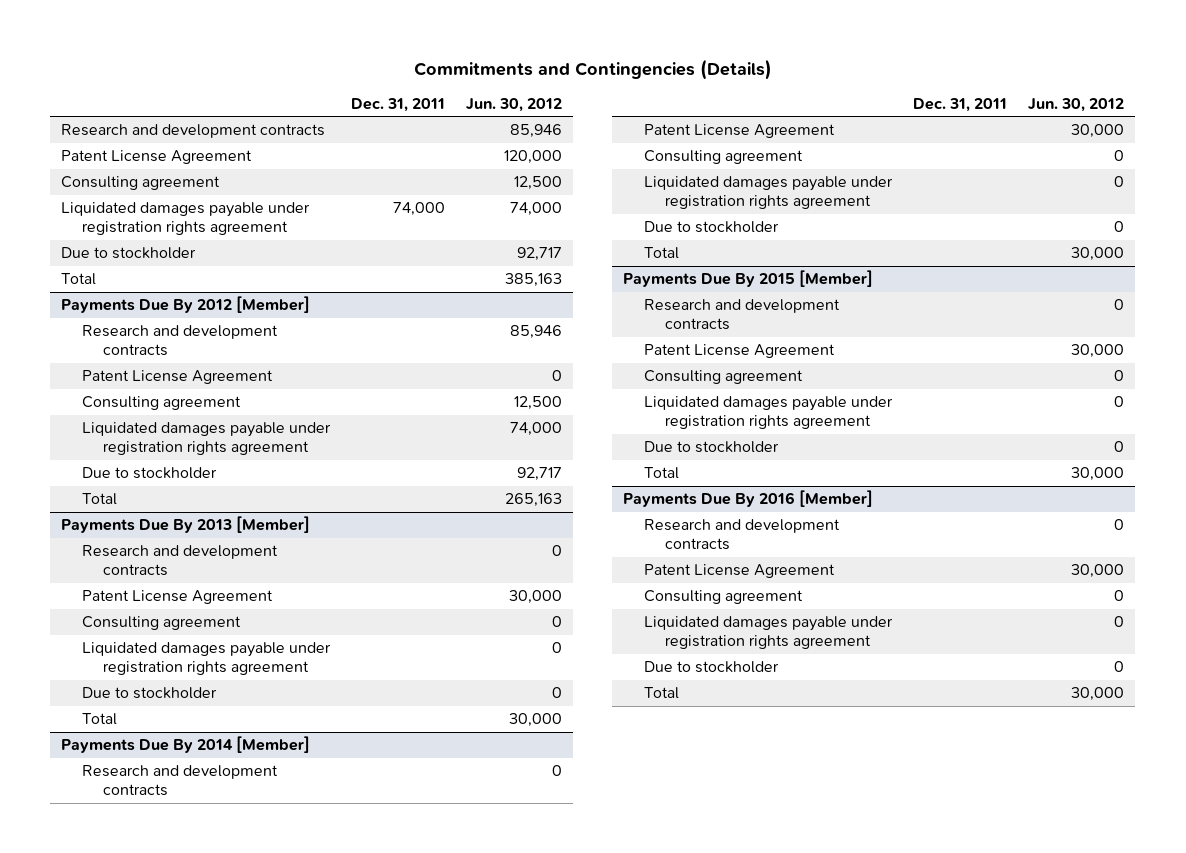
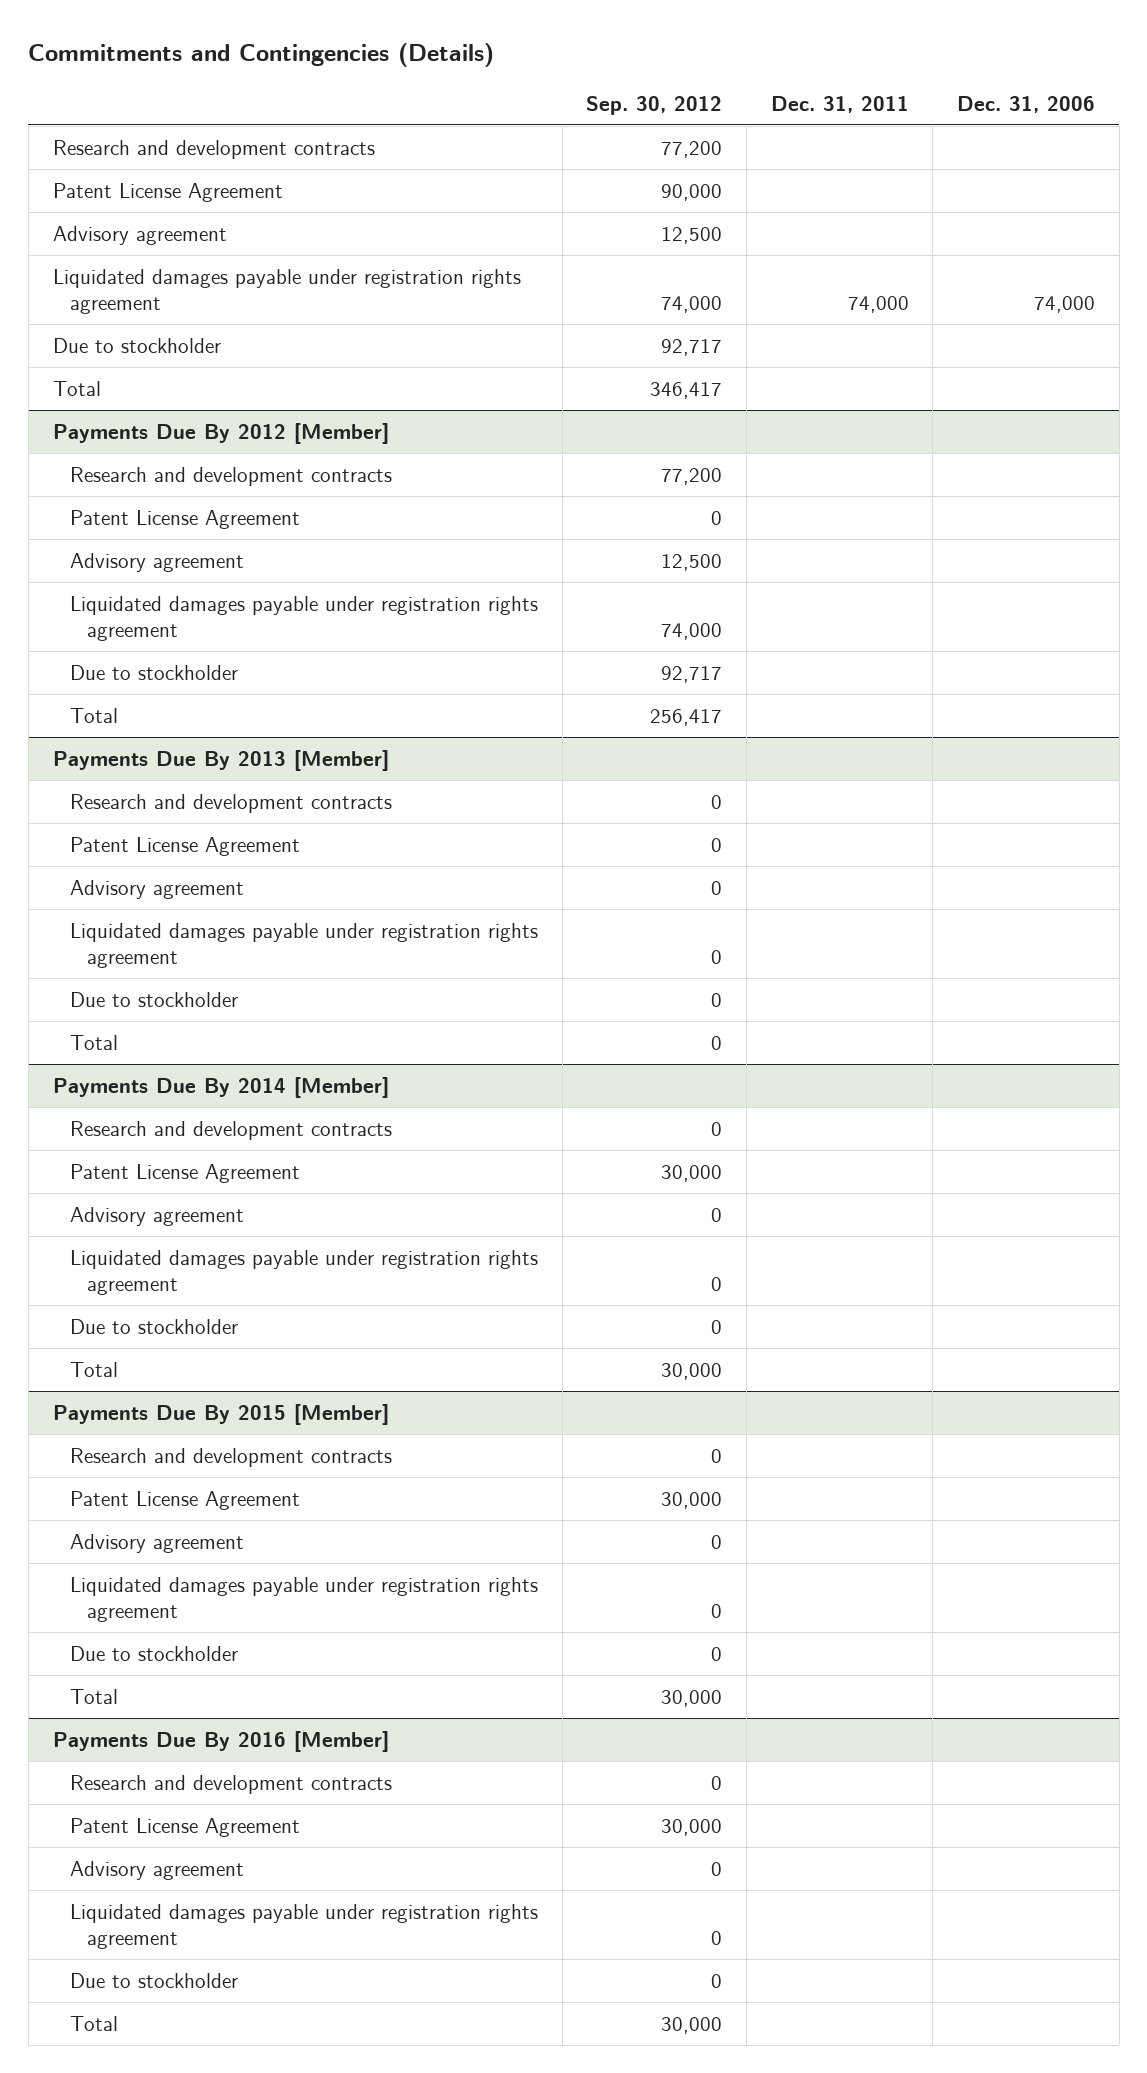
- | Dec. 31, 2011 | Jun. 30, 2012
+ | Sep. 30, 2012 | Dec. 31, 2011 | Dec. 31, 2006
- Consulting agreement | | 12,500
+ Advisory agreement | 12,500 | |
@ Payments Due By 2012 [Member]
- Consulting agreement | | 12,500
+ Advisory agreement | 12,500 | |
@ Payments Due By 2013 [Member]
- Consulting agreement | | 0
+ Advisory agreement | 0 | |
@ Payments Due By 2014 [Member]
- Consulting agreement | | 0
+ Advisory agreement | 0 | |
@ Payments Due By 2015 [Member]
- Consulting agreement | | 0
+ Advisory agreement | 0 | |
@ Payments Due By 2016 [Member]
- Consulting agreement | | 0
+ Advisory agreement | 0 | |

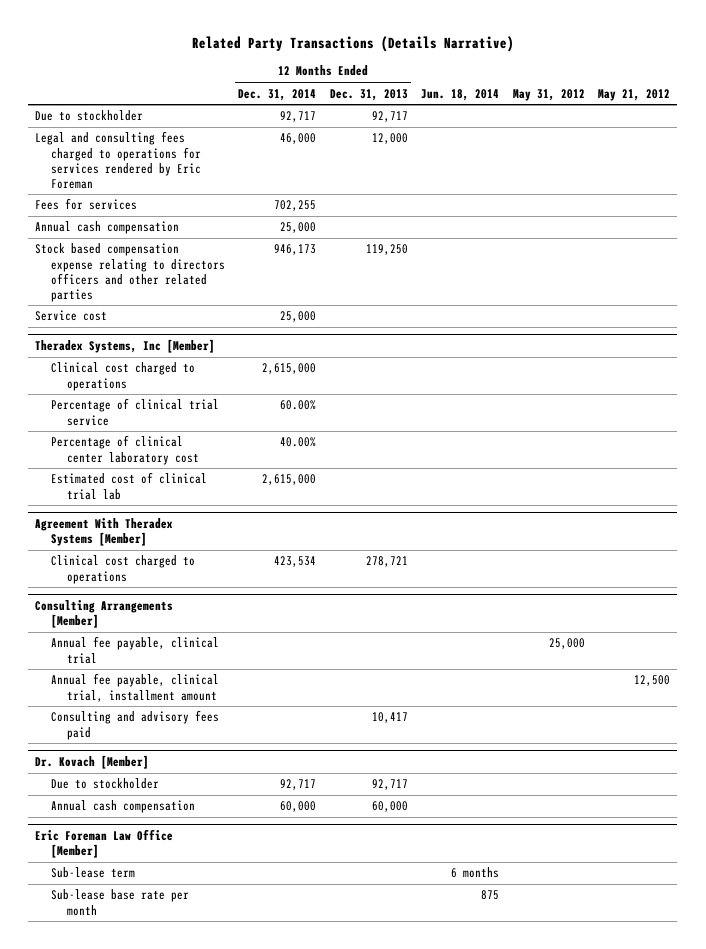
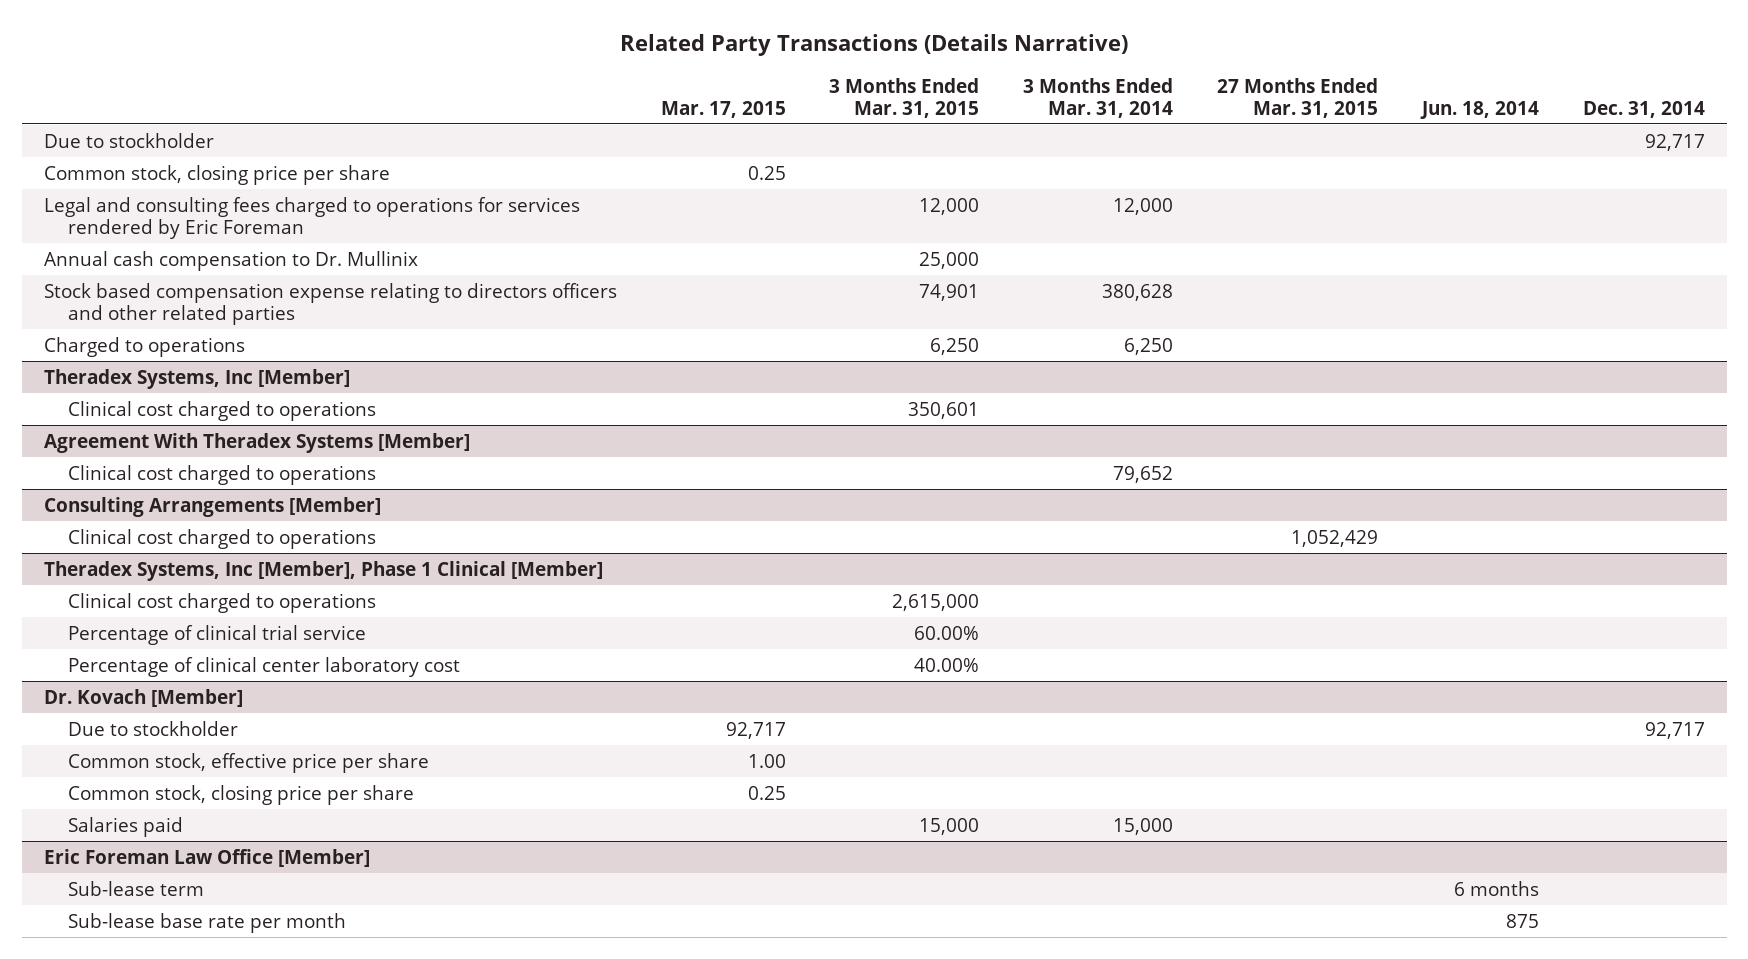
- | 12 Months Ended Dec. 31, 2014 | 12 Months Ended Dec. 31, 2013 | Jun. 18, 2014 | May 31, 2012 | May 21, 2012
+ | Mar. 17, 2015 | 3 Months Ended Mar. 31, 2015 | 3 Months Ended Mar. 31, 2014 | 27 Months Ended Mar. 31, 2015 | Jun. 18, 2014 | Dec. 31, 2014
+ Common stock, closing price per share | 0.25 | | | | |
- Fees for services | 702,255 | | | |
- Annual cash compensation | 25,000 | | | |
+ Annual cash compensation to Dr. Mullinix | | 25,000 | | | |
- Service cost | 25,000 | | | |
+ Charged to operations | | 6,250 | 6,250 | | |
@ Theradex Systems, Inc [Member]
- Percentage of clinical trial service | 60.00% | | | |
- Percentage of clinical center laboratory cost | 40.00% | | | |
- Estimated cost of clinical trial lab | 2,615,000 | | | |
@ Consulting Arrangements [Member]
- Annual fee payable, clinical trial | | | | 25,000 |
- Annual fee payable, clinical trial, installment amount | | | | | 12,500
- Consulting and advisory fees paid | | 10,417 | | |
+ Clinical cost charged to operations | | | | 1,052,429 | |
+ Theradex Systems, Inc [Member], Phase 1 Clinical [Member]
+ Clinical cost charged to operations | | 2,615,000 | | | |
+ Percentage of clinical trial service | | 60.00% | | | |
+ Percentage of clinical center laboratory cost | | 40.00% | | | |
@ Dr. Kovach [Member]
- Annual cash compensation | 60,000 | 60,000 | | |
+ Common stock, effective price per share | 1.00 | | | | |
+ Common stock, closing price per share | 0.25 | | | | |
+ Salaries paid | | 15,000 | 15,000 | | |

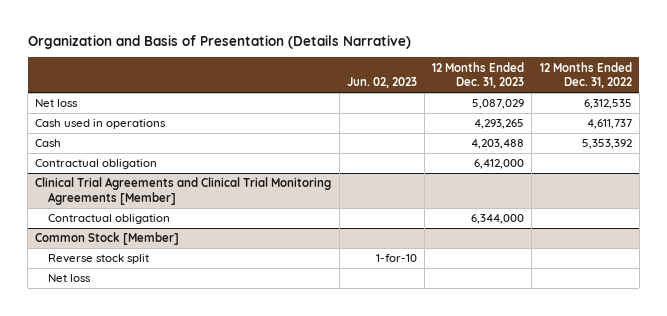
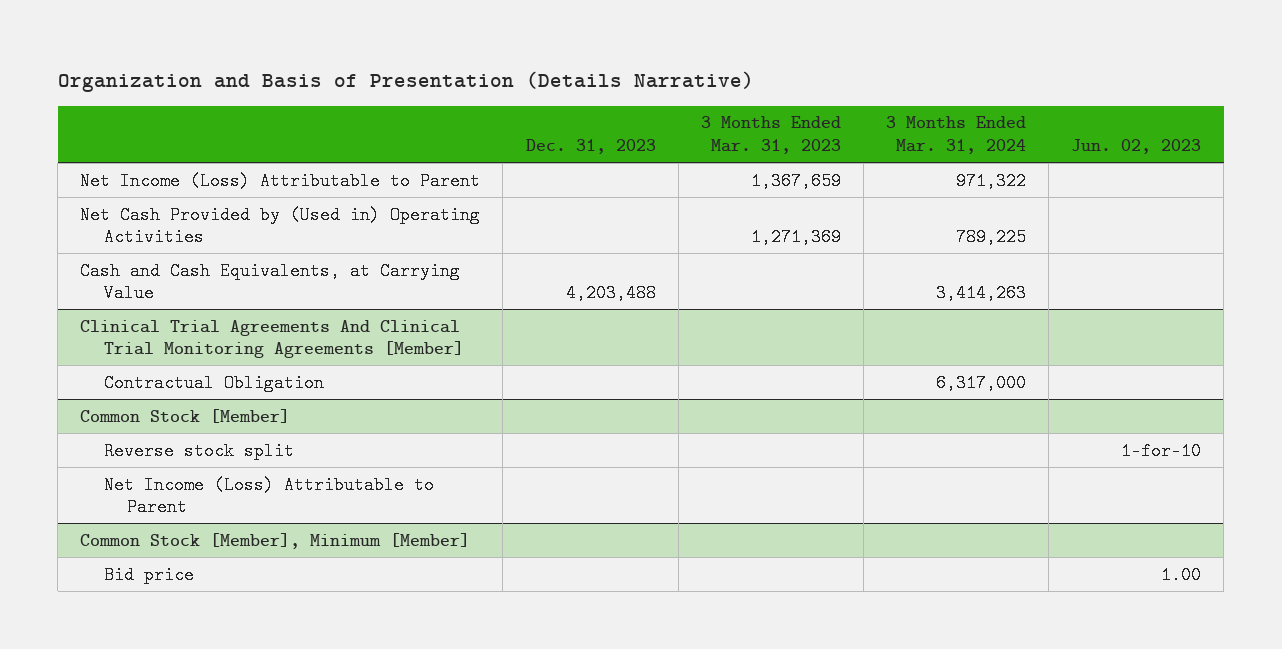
- | Jun. 02, 2023 | 12 Months Ended Dec. 31, 2023 | 12 Months Ended Dec. 31, 2022
+ | Dec. 31, 2023 | 3 Months Ended Mar. 31, 2023 | 3 Months Ended Mar. 31, 2024 | Jun. 02, 2023
- Net loss | | 5,087,029 | 6,312,535
- Cash used in operations | | 4,293,265 | 4,611,737
- Cash | | 4,203,488 | 5,353,392
- Contractual obligation | | 6,412,000 |
- Clinical Trial Agreements and Clinical Trial Monitoring Agreements [Member]
- Contractual obligation | | 6,344,000 |
+ Net Income (Loss) Attributable to Parent | | 1,367,659 | 971,322 |
+ Net Cash Provided by (Used in) Operating Activities | | 1,271,369 | 789,225 |
+ Cash and Cash Equivalents, at Carrying Value | 4,203,488 | | 3,414,263 |
+ Clinical Trial Agreements And Clinical Trial Monitoring Agreements [Member]
+ Contractual Obligation | | | 6,317,000 |
@ Common Stock [Member]
- Net loss
+ Net Income (Loss) Attributable to Parent
+ Common Stock [Member], Minimum [Member]
+ Bid price | | | | 1.00

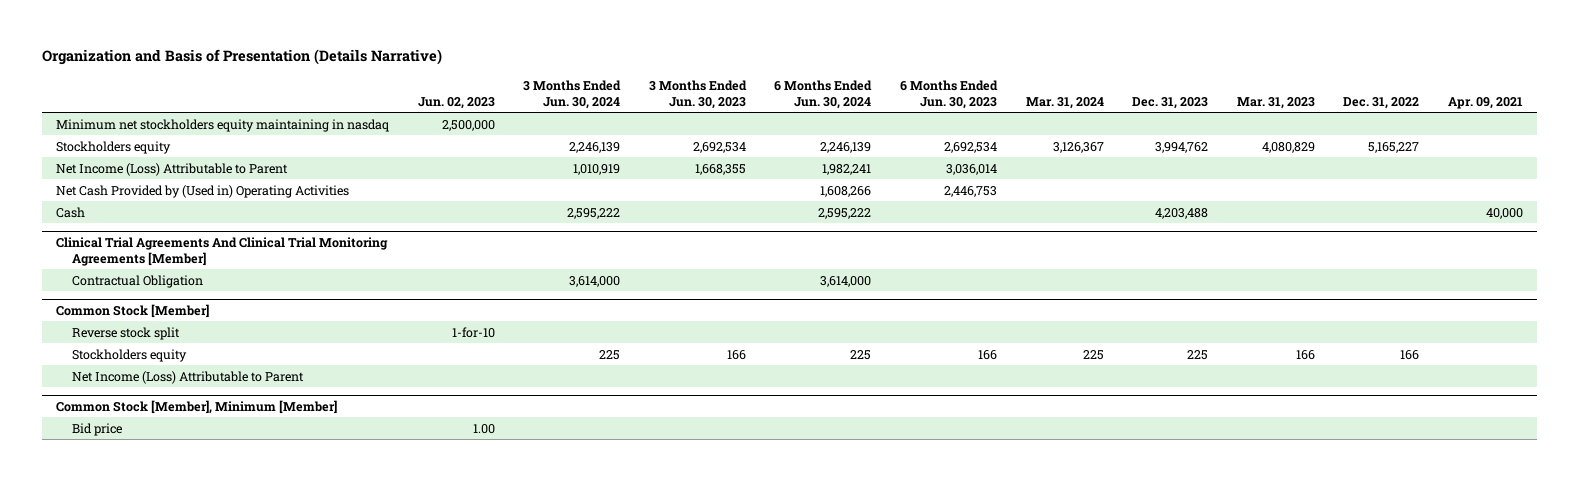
- | Dec. 31, 2023 | 3 Months Ended Mar. 31, 2023 | 3 Months Ended Mar. 31, 2024 | Jun. 02, 2023
+ | Jun. 02, 2023 | 3 Months Ended Jun. 30, 2024 | 3 Months Ended Jun. 30, 2023 | 6 Months Ended Jun. 30, 2024 | 6 Months Ended Jun. 30, 2023 | Mar. 31, 2024 | Dec. 31, 2023 | Mar. 31, 2023 | Dec. 31, 2022 | Apr. 09, 2021
+ Minimum net stockholders equity maintaining in nasdaq | 2,500,000 | | | | | | | | |
+ Stockholders equity | | 2,246,139 | 2,692,534 | 2,246,139 | 2,692,534 | 3,126,367 | 3,994,762 | 4,080,829 | 5,165,227 |
- Cash and Cash Equivalents, at Carrying Value | 4,203,488 | | 3,414,263 |
+ Cash | | 2,595,222 | | 2,595,222 | | | 4,203,488 | | | 40,000
@ Common Stock [Member]
+ Stockholders equity | | 225 | 166 | 225 | 166 | 225 | 225 | 166 | 166 |

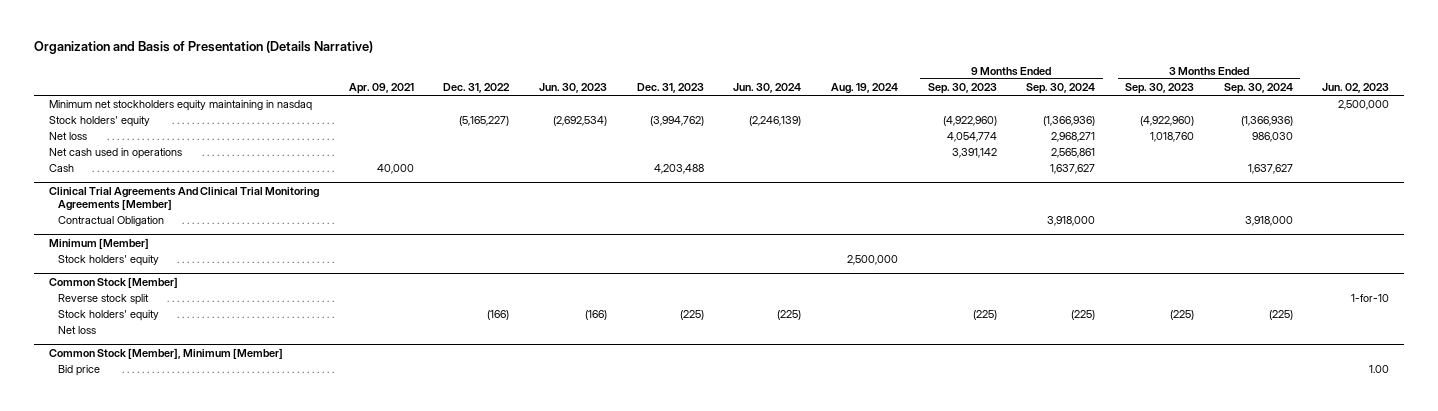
- | Jun. 02, 2023 | 3 Months Ended Jun. 30, 2024 | 3 Months Ended Jun. 30, 2023 | 6 Months Ended Jun. 30, 2024 | 6 Months Ended Jun. 30, 2023 | Mar. 31, 2024 | Dec. 31, 2023 | Mar. 31, 2023 | Dec. 31, 2022 | Apr. 09, 2021
+ | Apr. 09, 2021 | Dec. 31, 2022 | Jun. 30, 2023 | Dec. 31, 2023 | Jun. 30, 2024 | Aug. 19, 2024 | 9 Months Ended Sep. 30, 2023 | 9 Months Ended Sep. 30, 2024 | 3 Months Ended Sep. 30, 2023 | 3 Months Ended Sep. 30, 2024 | Jun. 02, 2023
- Stockholders equity | | 2,246,139 | 2,692,534 | 2,246,139 | 2,692,534 | 3,126,367 | 3,994,762 | 4,080,829 | 5,165,227 |
- Net Income (Loss) Attributable to Parent | | 1,010,919 | 1,668,355 | 1,982,241 | 3,036,014 | | | | |
- Net Cash Provided by (Used in) Operating Activities | | | | 1,608,266 | 2,446,753 | | | | |
+ Stock holders' equity | | (5,165,227) | (2,692,534) | (3,994,762) | (2,246,139) | | (4,922,960) | (1,366,936) | (4,922,960) | (1,366,936) |
+ Net loss | | | | | | | 4,054,774 | 2,968,271 | 1,018,760 | 986,030 |
+ Net cash used in operations | | | | | | | 3,391,142 | 2,565,861 | | |
+ Minimum [Member]
+ Stock holders' equity | | | | | | 2,500,000 | | | | |
@ Common Stock [Member]
- Stockholders equity | | 225 | 166 | 225 | 166 | 225 | 225 | 166 | 166 |
- Net Income (Loss) Attributable to Parent
+ Stock holders' equity | | (166) | (166) | (225) | (225) | | (225) | (225) | (225) | (225) |
+ Net loss

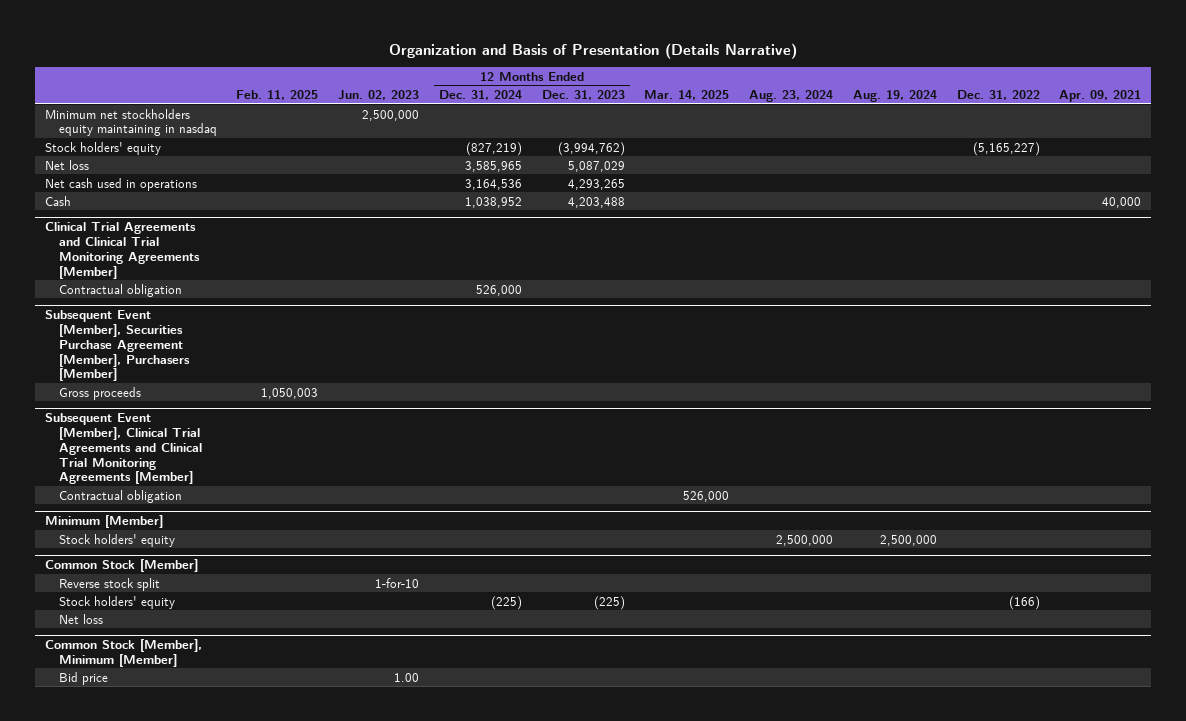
- | Apr. 09, 2021 | Dec. 31, 2022 | Jun. 30, 2023 | Dec. 31, 2023 | Jun. 30, 2024 | Aug. 19, 2024 | 9 Months Ended Sep. 30, 2023 | 9 Months Ended Sep. 30, 2024 | 3 Months Ended Sep. 30, 2023 | 3 Months Ended Sep. 30, 2024 | Jun. 02, 2023
+ | Feb. 11, 2025 | Jun. 02, 2023 | 12 Months Ended Dec. 31, 2024 | 12 Months Ended Dec. 31, 2023 | Mar. 14, 2025 | Aug. 23, 2024 | Aug. 19, 2024 | Dec. 31, 2022 | Apr. 09, 2021
- Clinical Trial Agreements And Clinical Trial Monitoring Agreements [Member]
- Contractual Obligation | | | | | | | | 3,918,000 | | 3,918,000 |
+ Clinical Trial Agreements and Clinical Trial Monitoring Agreements [Member]
+ Contractual obligation | | | 526,000 | | | | | |
+ Subsequent Event [Member], Securities Purchase Agreement [Member], Purchasers [Member]
+ Gross proceeds | 1,050,003 | | | | | | | |
+ Subsequent Event [Member], Clinical Trial Agreements and Clinical Trial Monitoring Agreements [Member]
+ Contractual obligation | | | | | 526,000 | | | |

